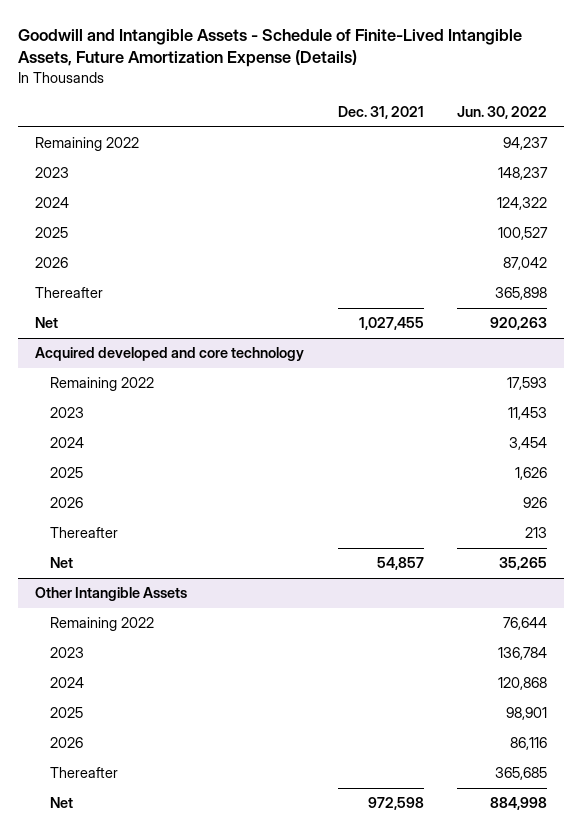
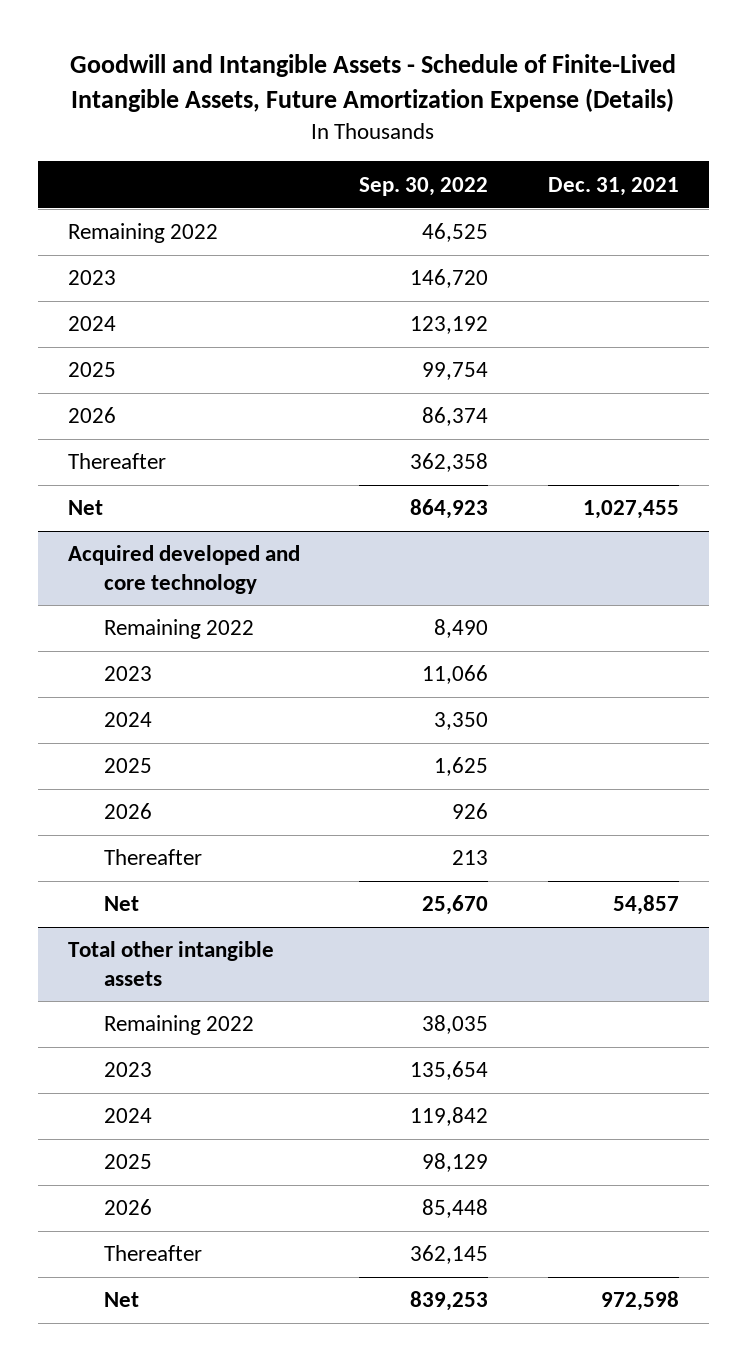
- | Dec. 31, 2021 | Jun. 30, 2022
+ | Sep. 30, 2022 | Dec. 31, 2021
- Other Intangible Assets
+ Total other intangible assets

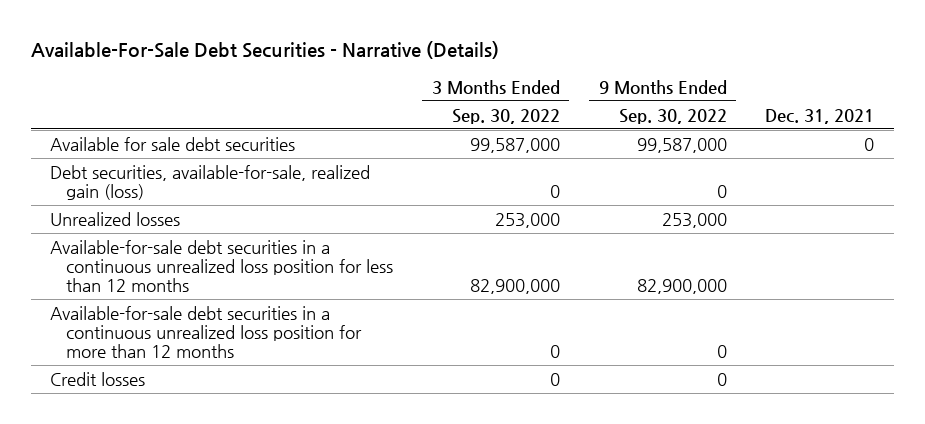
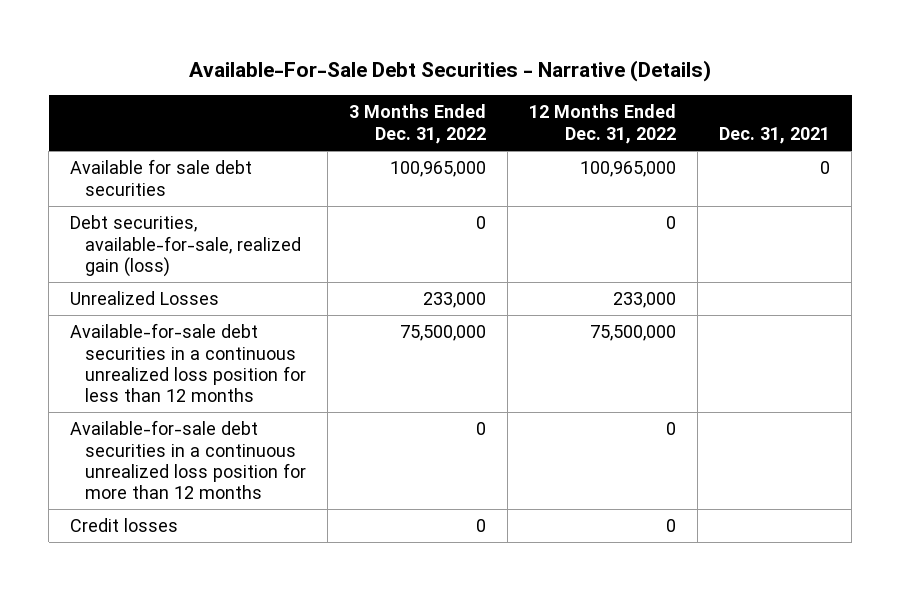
- | 3 Months Ended Sep. 30, 2022 | 9 Months Ended Sep. 30, 2022 | Dec. 31, 2021
+ | 3 Months Ended Dec. 31, 2022 | 12 Months Ended Dec. 31, 2022 | Dec. 31, 2021
- Unrealized losses | 253,000 | 253,000 |
+ Unrealized Losses | 233,000 | 233,000 |

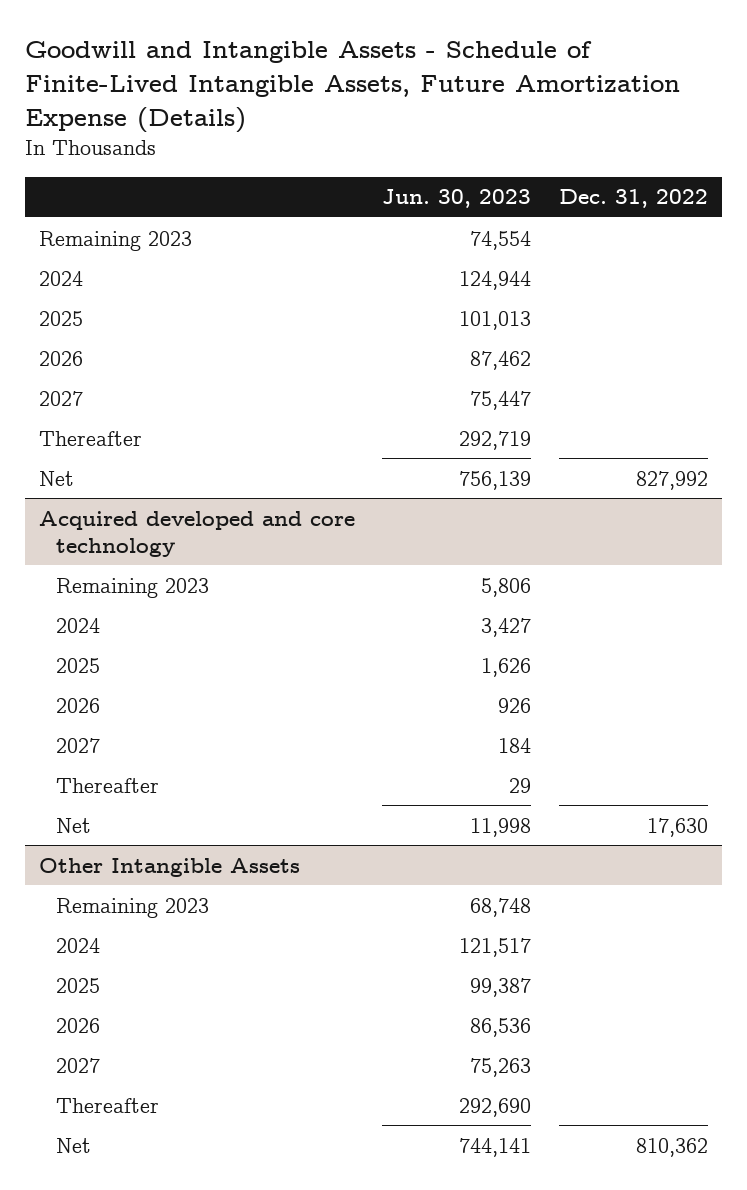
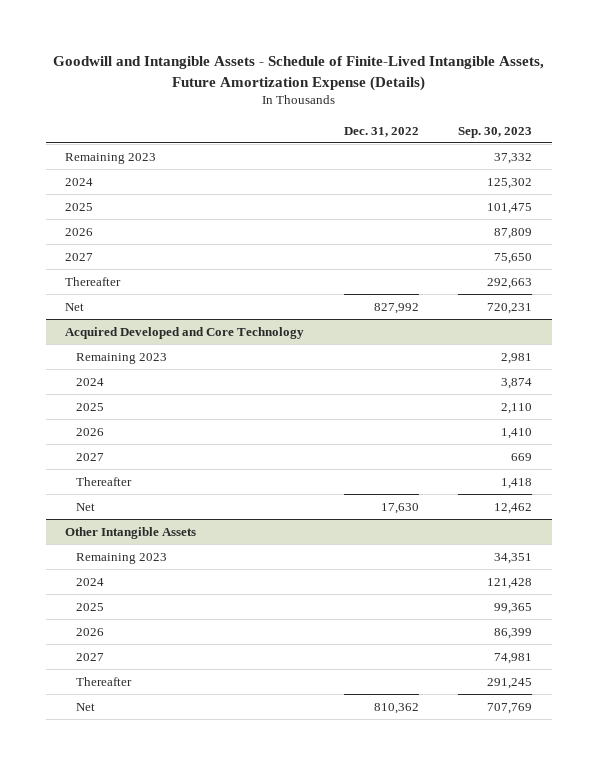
- | Jun. 30, 2023 | Dec. 31, 2022
+ | Dec. 31, 2022 | Sep. 30, 2023
- Acquired developed and core technology
+ Acquired Developed and Core Technology

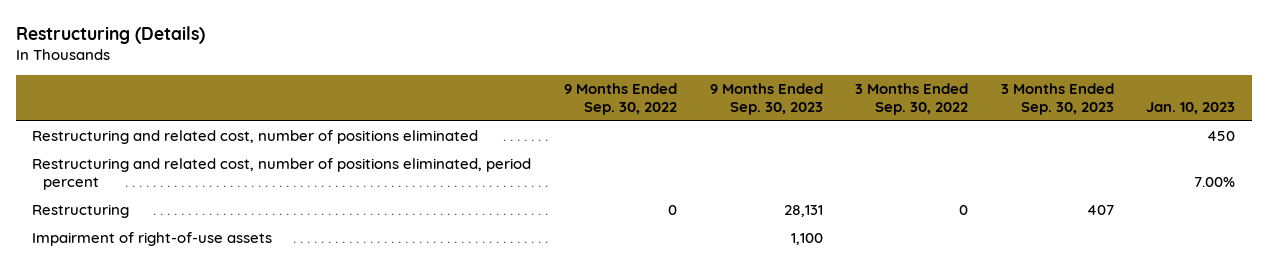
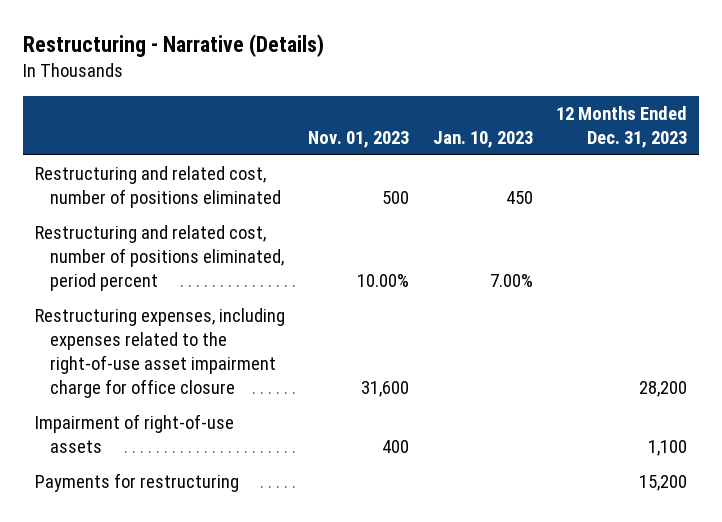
- Restructuring (Details)
+ Restructuring - Narrative (Details)
- | 9 Months Ended Sep. 30, 2022 | 9 Months Ended Sep. 30, 2023 | 3 Months Ended Sep. 30, 2022 | 3 Months Ended Sep. 30, 2023 | Jan. 10, 2023
+ | Nov. 01, 2023 | Jan. 10, 2023 | 12 Months Ended Dec. 31, 2023
- Restructuring | 0 | 28,131 | 0 | 407 |
+ Restructuring expenses, including expenses related to the right-of-use asset impairment charge for office closure | 31,600 | | 28,200
+ Payments for restructuring | | | 15,200

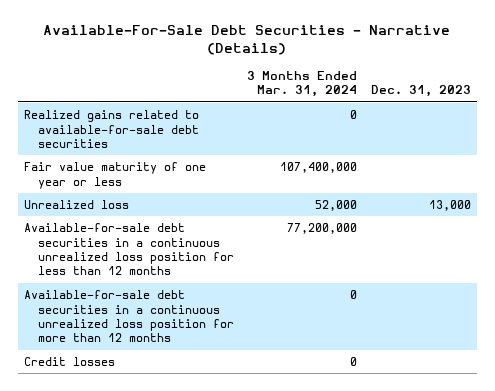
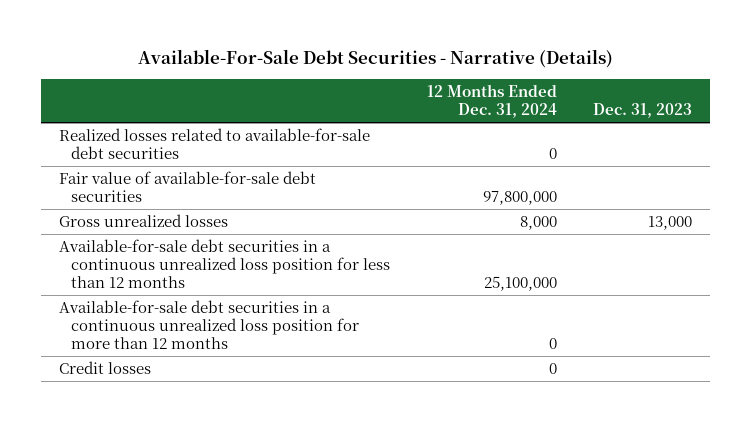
- | 3 Months Ended Mar. 31, 2024 | Dec. 31, 2023
+ | 12 Months Ended Dec. 31, 2024 | Dec. 31, 2023
- Realized gains related to available-for-sale debt securities | 0 |
- Fair value maturity of one year or less | 107,400,000 |
- Unrealized loss | 52,000 | 13,000
+ Realized losses related to available-for-sale debt securities | 0 |
+ Fair value of available-for-sale debt securities | 97,800,000 |
+ Gross unrealized losses | 8,000 | 13,000

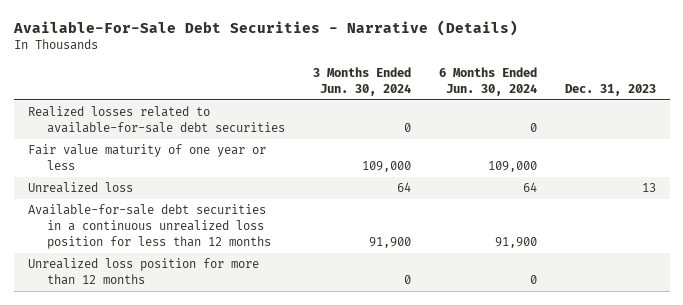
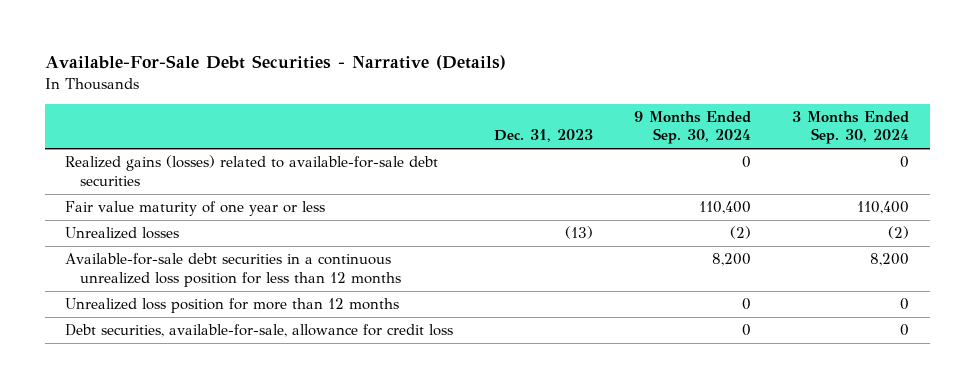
- | 3 Months Ended Jun. 30, 2024 | 6 Months Ended Jun. 30, 2024 | Dec. 31, 2023
+ | Dec. 31, 2023 | 9 Months Ended Sep. 30, 2024 | 3 Months Ended Sep. 30, 2024
- Realized losses related to available-for-sale debt securities | 0 | 0 |
+ Realized gains (losses) related to available-for-sale debt securities | | 0 | 0
- Unrealized loss | 64 | 64 | 13
+ Unrealized losses | (13) | (2) | (2)
+ Debt securities, available-for-sale, allowance for credit loss | | 0 | 0

